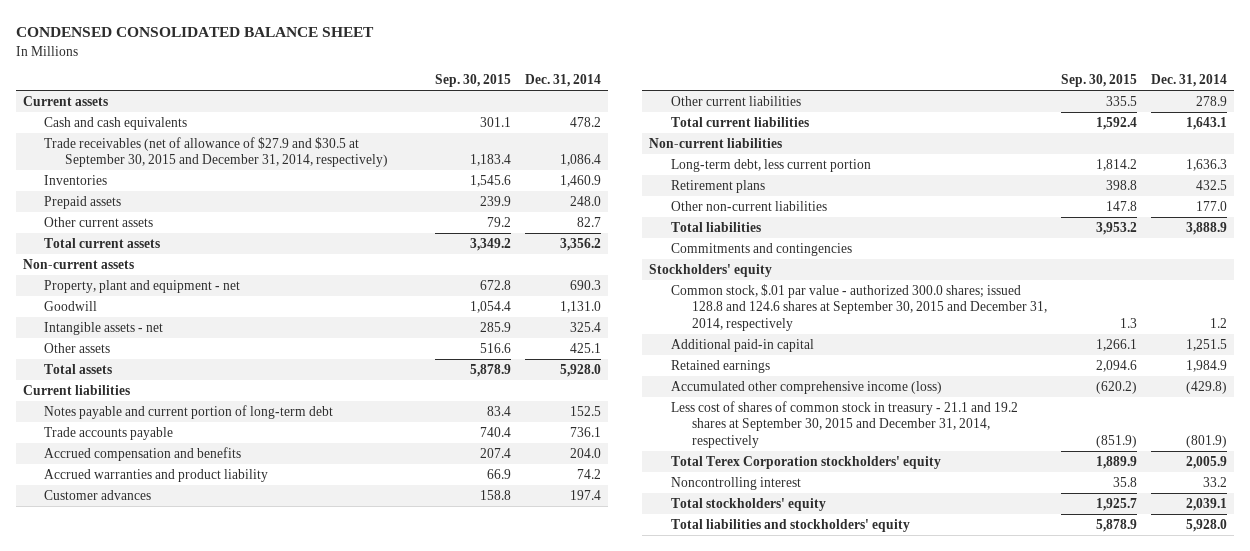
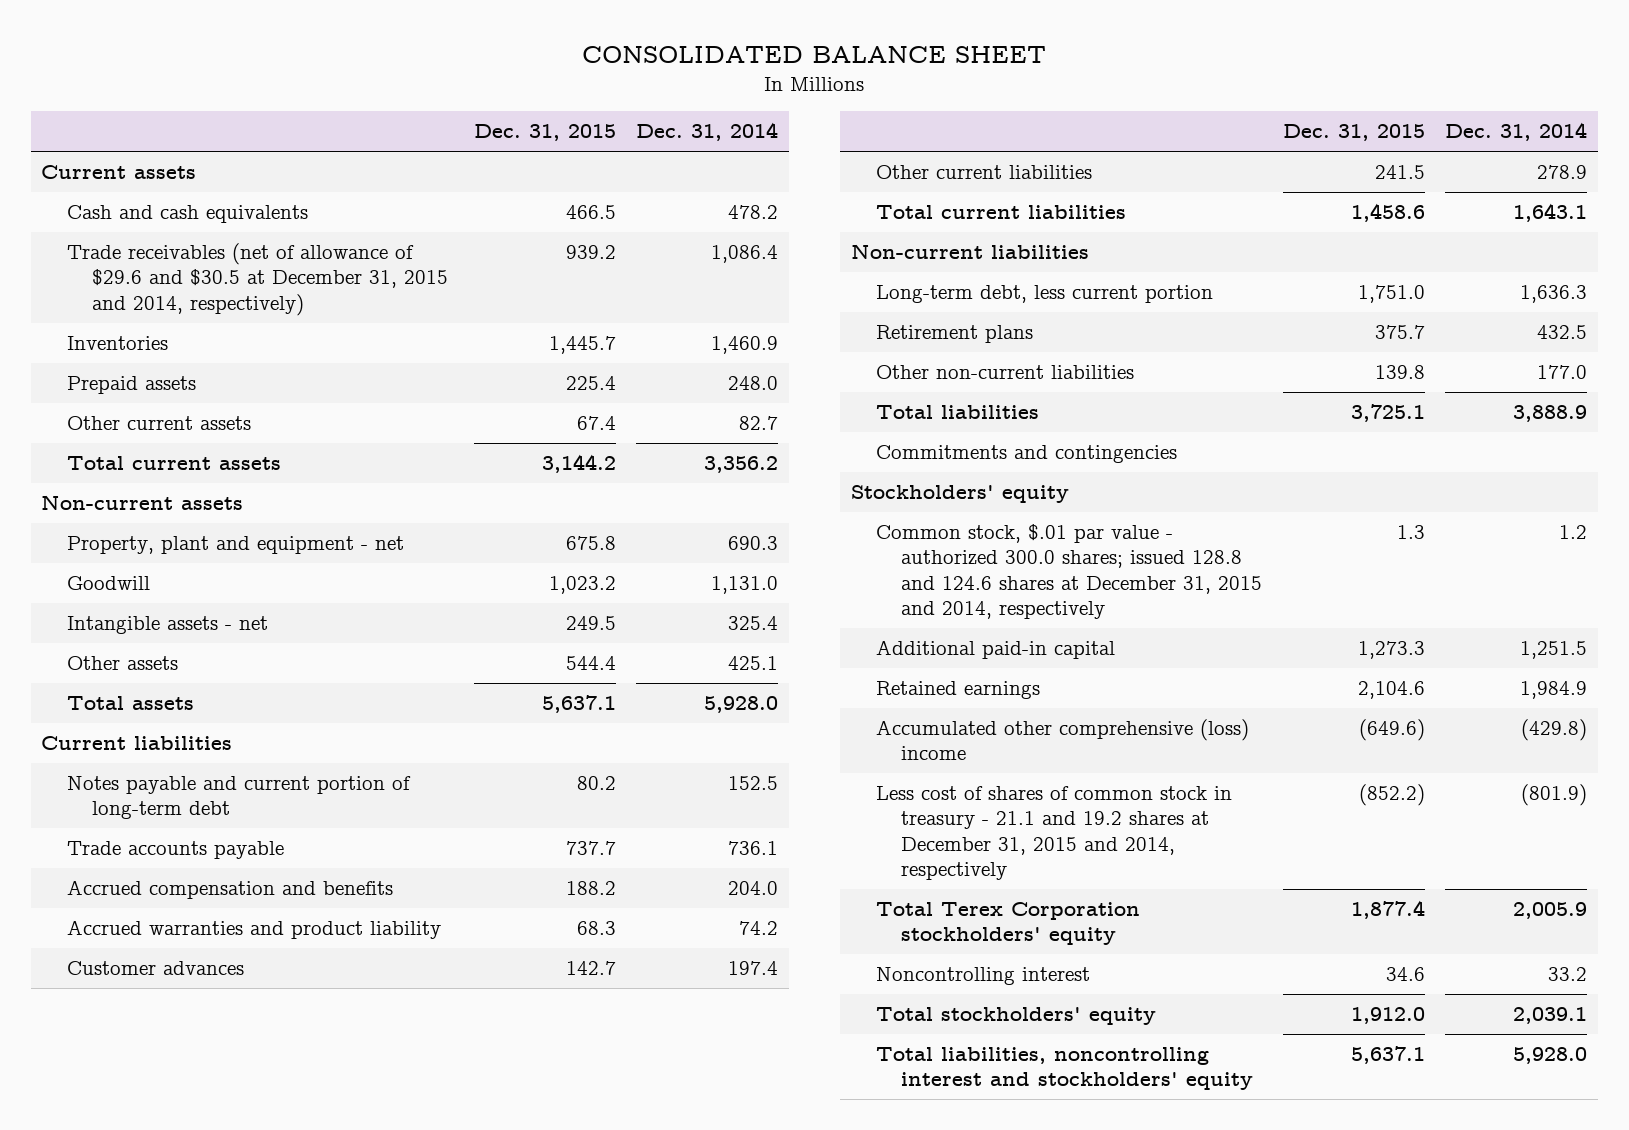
- CONDENSED CONSOLIDATED BALANCE SHEET
+ CONSOLIDATED BALANCE SHEET
- | Sep. 30, 2015 | Dec. 31, 2014
+ | Dec. 31, 2015 | Dec. 31, 2014
- Trade receivables (net of allowance of $27.9 and $30.5 at September 30, 2015 and December 31, 2014, respectively) | 1,183.4 | 1,086.4
+ Trade receivables (net of allowance of $29.6 and $30.5 at December 31, 2015 and 2014, respectively) | 939.2 | 1,086.4
- Common stock, $.01 par value - authorized 300.0 shares; issued 128.8 and 124.6 shares at September 30, 2015 and December 31, 2014, respectively | 1.3 | 1.2
+ Common stock, $.01 par value - authorized 300.0 shares; issued 128.8 and 124.6 shares at December 31, 2015 and 2014, respectively | 1.3 | 1.2
- Accumulated other comprehensive income (loss) | (620.2) | (429.8)
- Less cost of shares of common stock in treasury - 21.1 and 19.2 shares at September 30, 2015 and December 31, 2014, respectively | (851.9) | (801.9)
+ Accumulated other comprehensive (loss) income | (649.6) | (429.8)
+ Less cost of shares of common stock in treasury - 21.1 and 19.2 shares at December 31, 2015 and 2014, respectively | (852.2) | (801.9)
- Total liabilities and stockholders' equity | 5,878.9 | 5,928.0
+ Total liabilities, noncontrolling interest and stockholders' equity | 5,637.1 | 5,928.0

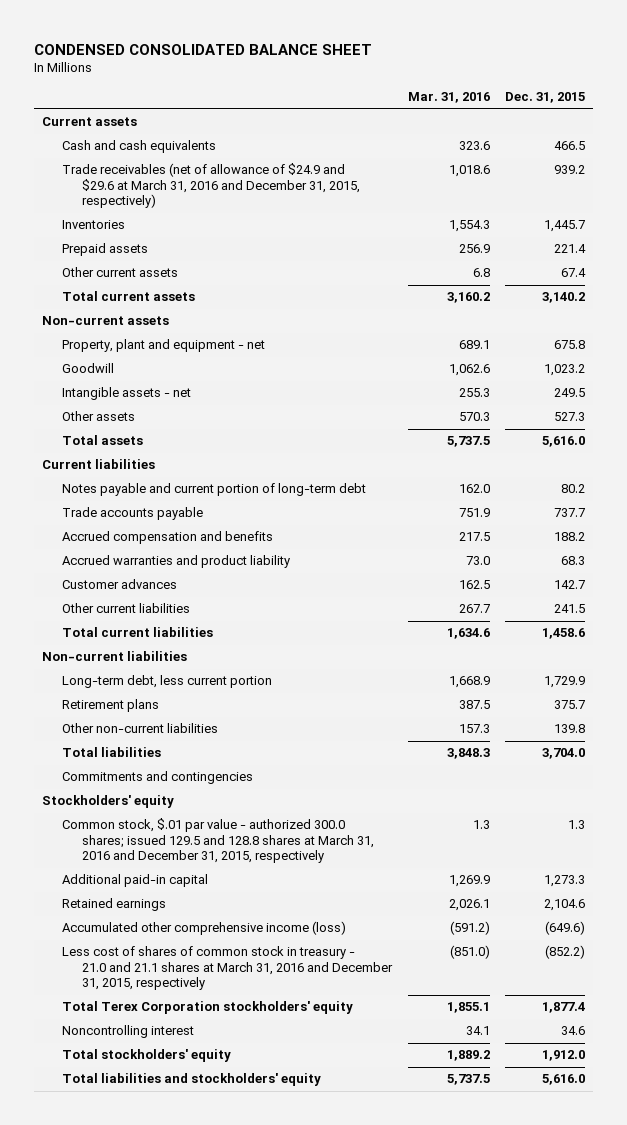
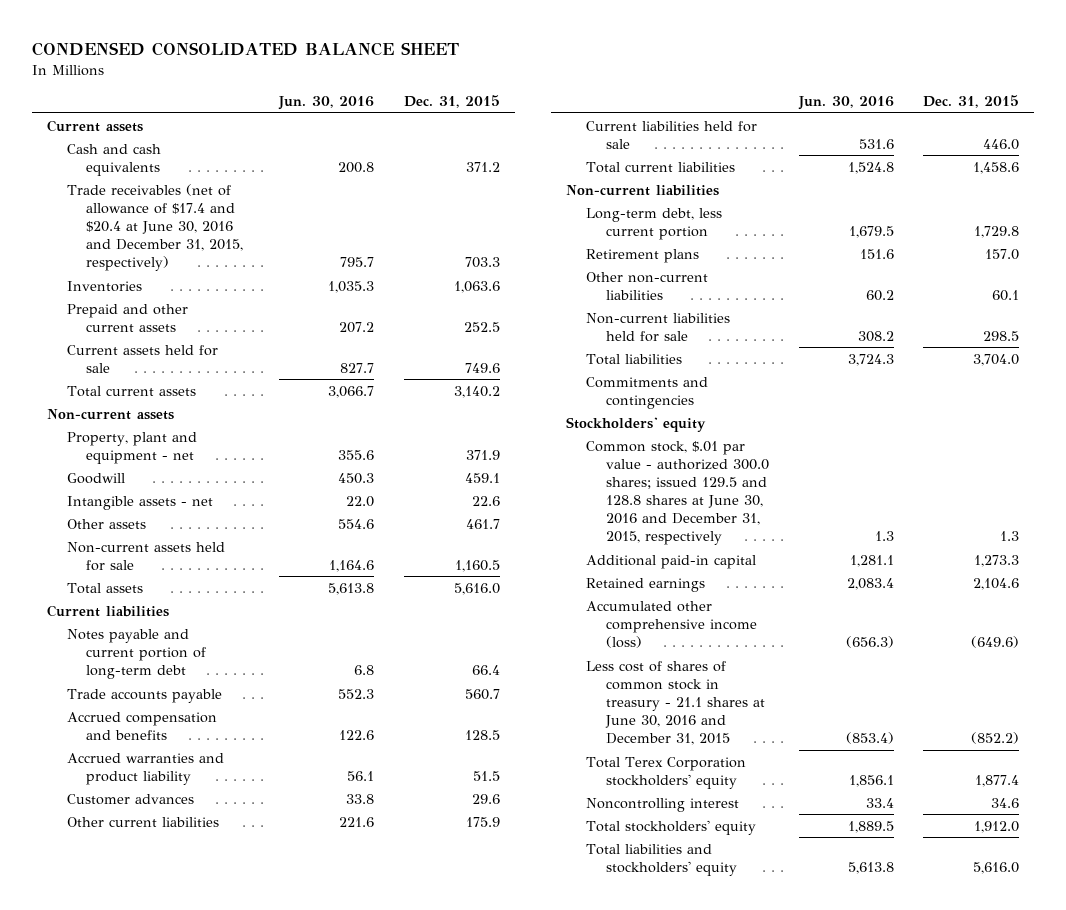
- | Mar. 31, 2016 | Dec. 31, 2015
+ | Jun. 30, 2016 | Dec. 31, 2015
- Cash and cash equivalents | 323.6 | 466.5
- Trade receivables (net of allowance of $24.9 and $29.6 at March 31, 2016 and December 31, 2015, respectively) | 1,018.6 | 939.2
- Inventories | 1,554.3 | 1,445.7
- Prepaid assets | 256.9 | 221.4
- Other current assets | 6.8 | 67.4
+ Cash and cash equivalents | 200.8 | 371.2
+ Trade receivables (net of allowance of $17.4 and $20.4 at June 30, 2016 and December 31, 2015, respectively) | 795.7 | 703.3
+ Inventories | 1,035.3 | 1,063.6
+ Prepaid and other current assets | 207.2 | 252.5
+ Current assets held for sale | 827.7 | 749.6
- Property, plant and equipment - net | 689.1 | 675.8
- Goodwill | 1,062.6 | 1,023.2
- Intangible assets - net | 255.3 | 249.5
- Other assets | 570.3 | 527.3
+ Property, plant and equipment - net | 355.6 | 371.9
+ Goodwill | 450.3 | 459.1
+ Intangible assets - net | 22.0 | 22.6
+ Other assets | 554.6 | 461.7
+ Non-current assets held for sale | 1,164.6 | 1,160.5
- Notes payable and current portion of long-term debt | 162.0 | 80.2
- Trade accounts payable | 751.9 | 737.7
- Accrued compensation and benefits | 217.5 | 188.2
- Accrued warranties and product liability | 73.0 | 68.3
- Customer advances | 162.5 | 142.7
- Other current liabilities | 267.7 | 241.5
+ Notes payable and current portion of long-term debt | 6.8 | 66.4
+ Trade accounts payable | 552.3 | 560.7
+ Accrued compensation and benefits | 122.6 | 128.5
+ Accrued warranties and product liability | 56.1 | 51.5
+ Customer advances | 33.8 | 29.6
+ Other current liabilities | 221.6 | 175.9
+ Current liabilities held for sale | 531.6 | 446.0
- Long-term debt, less current portion | 1,668.9 | 1,729.9
- Retirement plans | 387.5 | 375.7
- Other non-current liabilities | 157.3 | 139.8
+ Long-term debt, less current portion | 1,679.5 | 1,729.8
+ Retirement plans | 151.6 | 157.0
+ Other non-current liabilities | 60.2 | 60.1
+ Non-current liabilities held for sale | 308.2 | 298.5
- Common stock, $.01 par value - authorized 300.0 shares; issued 129.5 and 128.8 shares at March 31, 2016 and December 31, 2015, respectively | 1.3 | 1.3
+ Common stock, $.01 par value - authorized 300.0 shares; issued 129.5 and 128.8 shares at June 30, 2016 and December 31, 2015, respectively | 1.3 | 1.3
- Less cost of shares of common stock in treasury - 21.0 and 21.1 shares at March 31, 2016 and December 31, 2015, respectively | (851.0) | (852.2)
+ Less cost of shares of common stock in treasury - 21.1 shares at June 30, 2016 and December 31, 2015 | (853.4) | (852.2)

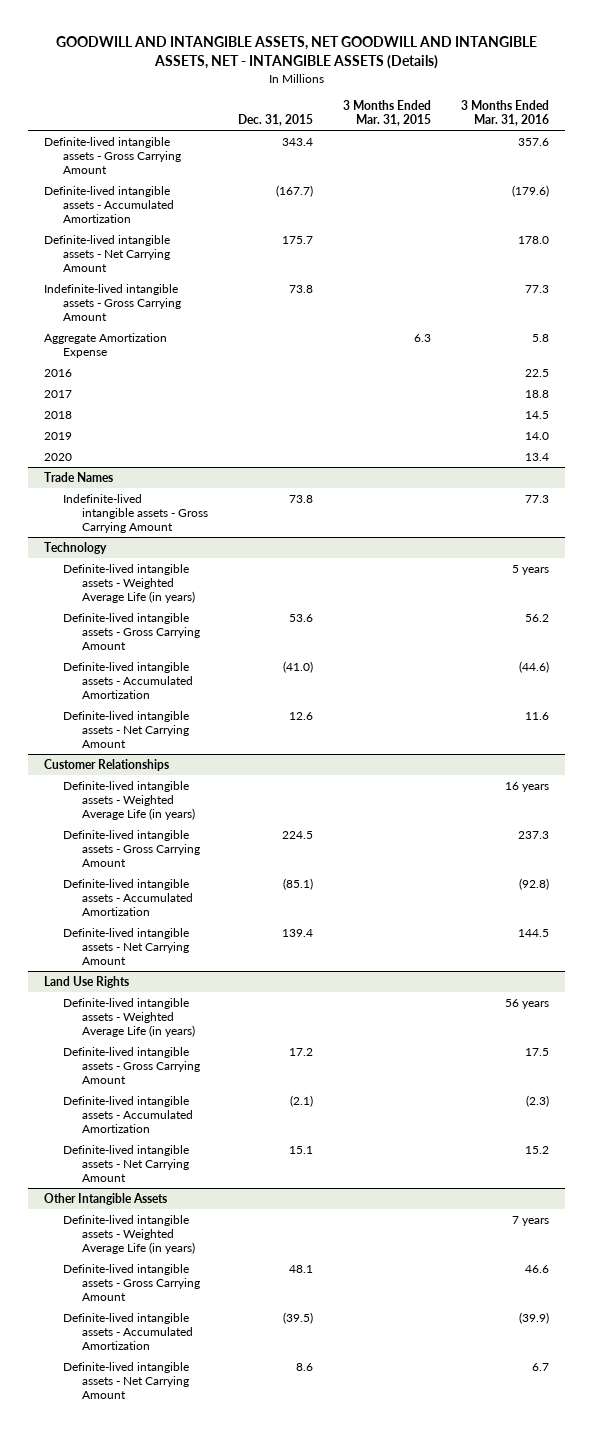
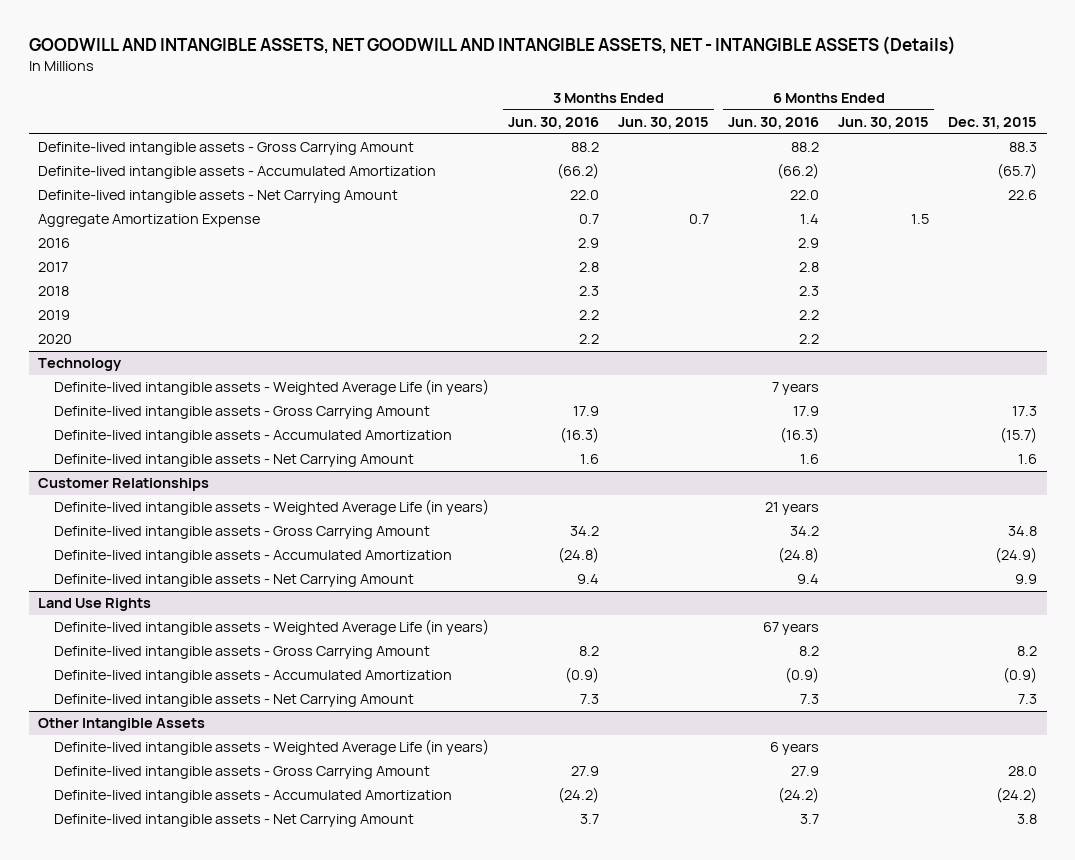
- | Dec. 31, 2015 | 3 Months Ended Mar. 31, 2015 | 3 Months Ended Mar. 31, 2016
+ | 3 Months Ended Jun. 30, 2016 | 3 Months Ended Jun. 30, 2015 | 6 Months Ended Jun. 30, 2016 | 6 Months Ended Jun. 30, 2015 | Dec. 31, 2015
- Definite-lived intangible assets - Gross Carrying Amount | 343.4 | | 357.6
- Definite-lived intangible assets - Accumulated Amortization | (167.7) | | (179.6)
- Definite-lived intangible assets - Net Carrying Amount | 175.7 | | 178.0
- Indefinite-lived intangible assets - Gross Carrying Amount | 73.8 | | 77.3
+ Definite-lived intangible assets - Gross Carrying Amount | 88.2 | | 88.2 | | 88.3
+ Definite-lived intangible assets - Accumulated Amortization | (66.2) | | (66.2) | | (65.7)
+ Definite-lived intangible assets - Net Carrying Amount | 22.0 | | 22.0 | | 22.6
- Trade Names
- Indefinite-lived intangible assets - Gross Carrying Amount | 73.8 | | 77.3
@ Technology
- Definite-lived intangible assets - Gross Carrying Amount | 53.6 | | 56.2
- Definite-lived intangible assets - Accumulated Amortization | (41.0) | | (44.6)
- Definite-lived intangible assets - Net Carrying Amount | 12.6 | | 11.6
+ Definite-lived intangible assets - Gross Carrying Amount | 17.9 | | 17.9 | | 17.3
+ Definite-lived intangible assets - Accumulated Amortization | (16.3) | | (16.3) | | (15.7)
+ Definite-lived intangible assets - Net Carrying Amount | 1.6 | | 1.6 | | 1.6
@ Customer Relationships
- Definite-lived intangible assets - Gross Carrying Amount | 224.5 | | 237.3
- Definite-lived intangible assets - Accumulated Amortization | (85.1) | | (92.8)
- Definite-lived intangible assets - Net Carrying Amount | 139.4 | | 144.5
+ Definite-lived intangible assets - Gross Carrying Amount | 34.2 | | 34.2 | | 34.8
+ Definite-lived intangible assets - Accumulated Amortization | (24.8) | | (24.8) | | (24.9)
+ Definite-lived intangible assets - Net Carrying Amount | 9.4 | | 9.4 | | 9.9
@ Land Use Rights
- Definite-lived intangible assets - Gross Carrying Amount | 17.2 | | 17.5
- Definite-lived intangible assets - Accumulated Amortization | (2.1) | | (2.3)
- Definite-lived intangible assets - Net Carrying Amount | 15.1 | | 15.2
+ Definite-lived intangible assets - Gross Carrying Amount | 8.2 | | 8.2 | | 8.2
+ Definite-lived intangible assets - Accumulated Amortization | (0.9) | | (0.9) | | (0.9)
+ Definite-lived intangible assets - Net Carrying Amount | 7.3 | | 7.3 | | 7.3
@ Other Intangible Assets
- Definite-lived intangible assets - Gross Carrying Amount | 48.1 | | 46.6
- Definite-lived intangible assets - Accumulated Amortization | (39.5) | | (39.9)
- Definite-lived intangible assets - Net Carrying Amount | 8.6 | | 6.7
+ Definite-lived intangible assets - Gross Carrying Amount | 27.9 | | 27.9 | | 28.0
+ Definite-lived intangible assets - Accumulated Amortization | (24.2) | | (24.2) | | (24.2)
+ Definite-lived intangible assets - Net Carrying Amount | 3.7 | | 3.7 | | 3.8

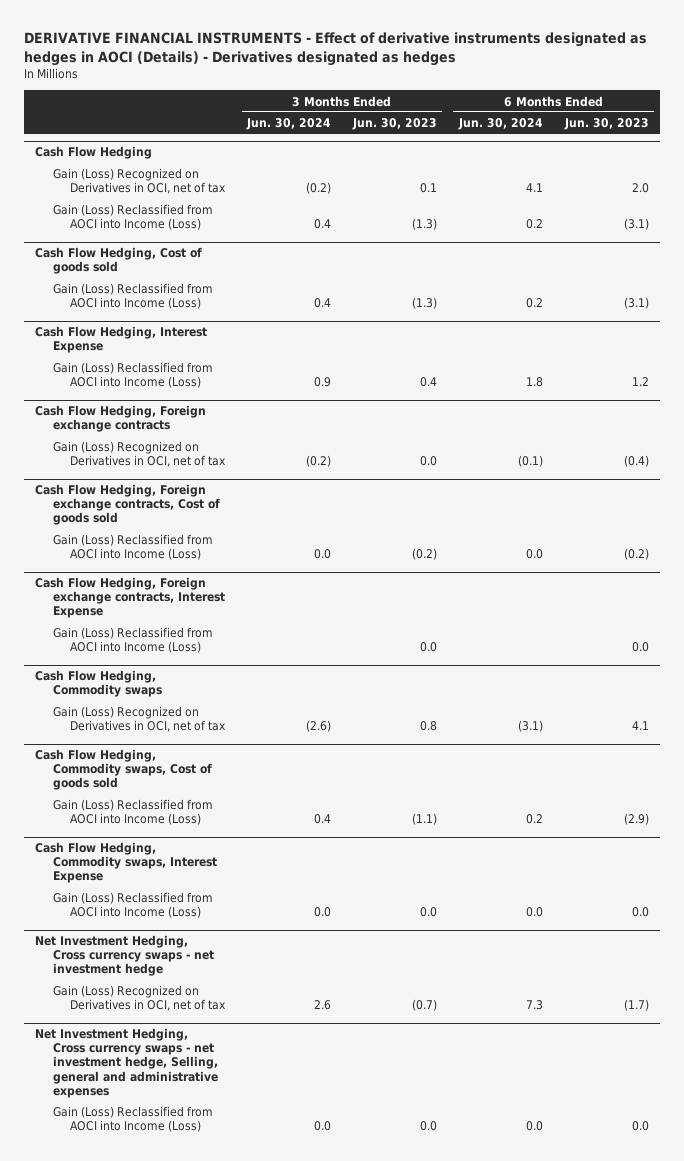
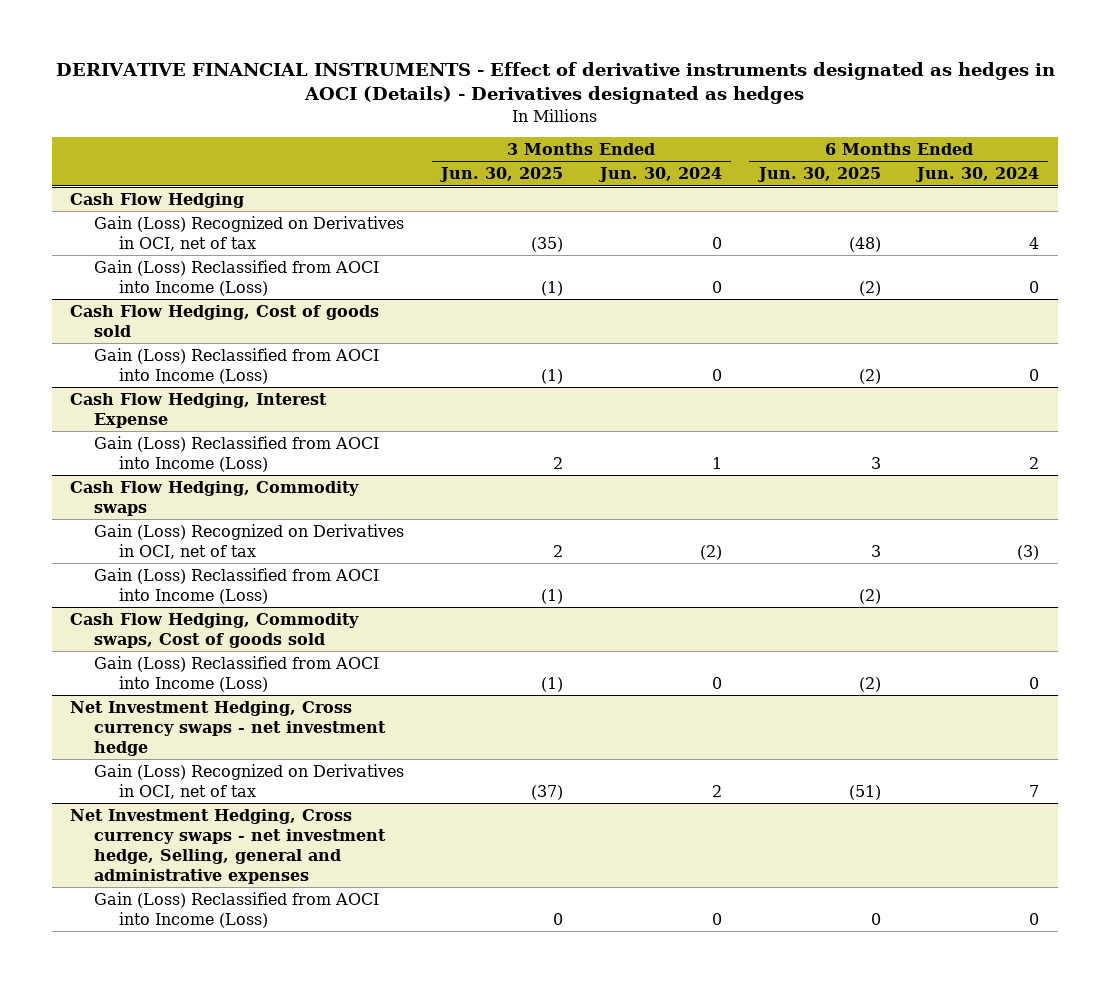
- | 3 Months Ended Jun. 30, 2024 | 3 Months Ended Jun. 30, 2023 | 6 Months Ended Jun. 30, 2024 | 6 Months Ended Jun. 30, 2023
+ | 3 Months Ended Jun. 30, 2025 | 3 Months Ended Jun. 30, 2024 | 6 Months Ended Jun. 30, 2025 | 6 Months Ended Jun. 30, 2024
@ Cash Flow Hedging
- Gain (Loss) Recognized on Derivatives in OCI, net of tax | (0.2) | 0.1 | 4.1 | 2.0
- Gain (Loss) Reclassified from AOCI into Income (Loss) | 0.4 | (1.3) | 0.2 | (3.1)
+ Gain (Loss) Recognized on Derivatives in OCI, net of tax | (35) | 0 | (48) | 4
+ Gain (Loss) Reclassified from AOCI into Income (Loss) | (1) | 0 | (2) | 0
@ Cash Flow Hedging, Cost of goods sold
- Gain (Loss) Reclassified from AOCI into Income (Loss) | 0.4 | (1.3) | 0.2 | (3.1)
+ Gain (Loss) Reclassified from AOCI into Income (Loss) | (1) | 0 | (2) | 0
@ Cash Flow Hedging, Interest Expense
- Gain (Loss) Reclassified from AOCI into Income (Loss) | 0.9 | 0.4 | 1.8 | 1.2
- Cash Flow Hedging, Foreign exchange contracts
- Gain (Loss) Recognized on Derivatives in OCI, net of tax | (0.2) | 0.0 | (0.1) | (0.4)
- Cash Flow Hedging, Foreign exchange contracts, Cost of goods sold
- Gain (Loss) Reclassified from AOCI into Income (Loss) | 0.0 | (0.2) | 0.0 | (0.2)
- Cash Flow Hedging, Foreign exchange contracts, Interest Expense
- Gain (Loss) Reclassified from AOCI into Income (Loss) | | 0.0 | | 0.0
@ Cash Flow Hedging, Interest Expense
+ Gain (Loss) Reclassified from AOCI into Income (Loss) | 2 | 1 | 3 | 2
@ Cash Flow Hedging, Commodity swaps
- Gain (Loss) Recognized on Derivatives in OCI, net of tax | (2.6) | 0.8 | (3.1) | 4.1
+ Gain (Loss) Recognized on Derivatives in OCI, net of tax | 2 | (2) | 3 | (3)
+ Gain (Loss) Reclassified from AOCI into Income (Loss) | (1) | | (2) |
@ Cash Flow Hedging, Commodity swaps, Cost of goods sold
- Gain (Loss) Reclassified from AOCI into Income (Loss) | 0.4 | (1.1) | 0.2 | (2.9)
- Cash Flow Hedging, Commodity swaps, Interest Expense
- Gain (Loss) Reclassified from AOCI into Income (Loss) | 0.0 | 0.0 | 0.0 | 0.0
@ Cash Flow Hedging, Commodity swaps, Cost of goods sold
+ Gain (Loss) Reclassified from AOCI into Income (Loss) | (1) | 0 | (2) | 0
@ Net Investment Hedging, Cross currency swaps - net investment hedge
- Gain (Loss) Recognized on Derivatives in OCI, net of tax | 2.6 | (0.7) | 7.3 | (1.7)
+ Gain (Loss) Recognized on Derivatives in OCI, net of tax | (37) | 2 | (51) | 7
@ Net Investment Hedging, Cross currency swaps - net investment hedge, Selling, general and administrative expenses
- Gain (Loss) Reclassified from AOCI into Income (Loss) | 0.0 | 0.0 | 0.0 | 0.0
+ Gain (Loss) Reclassified from AOCI into Income (Loss) | 0 | 0 | 0 | 0

